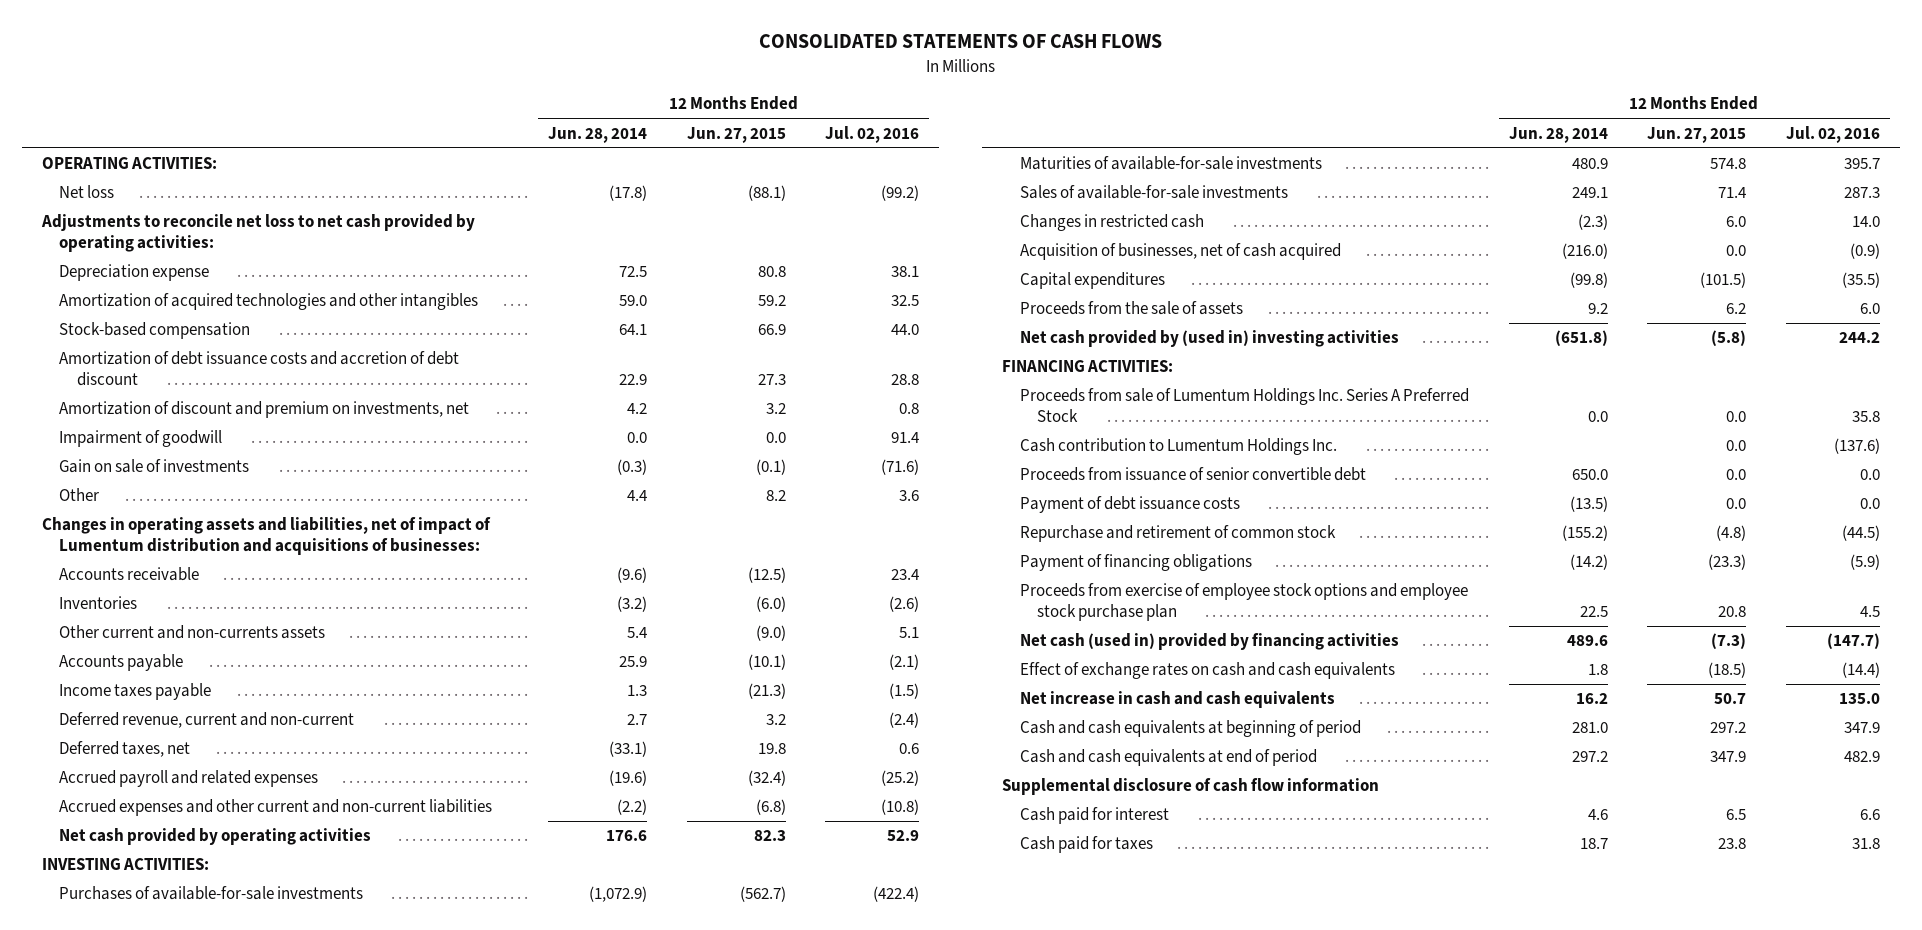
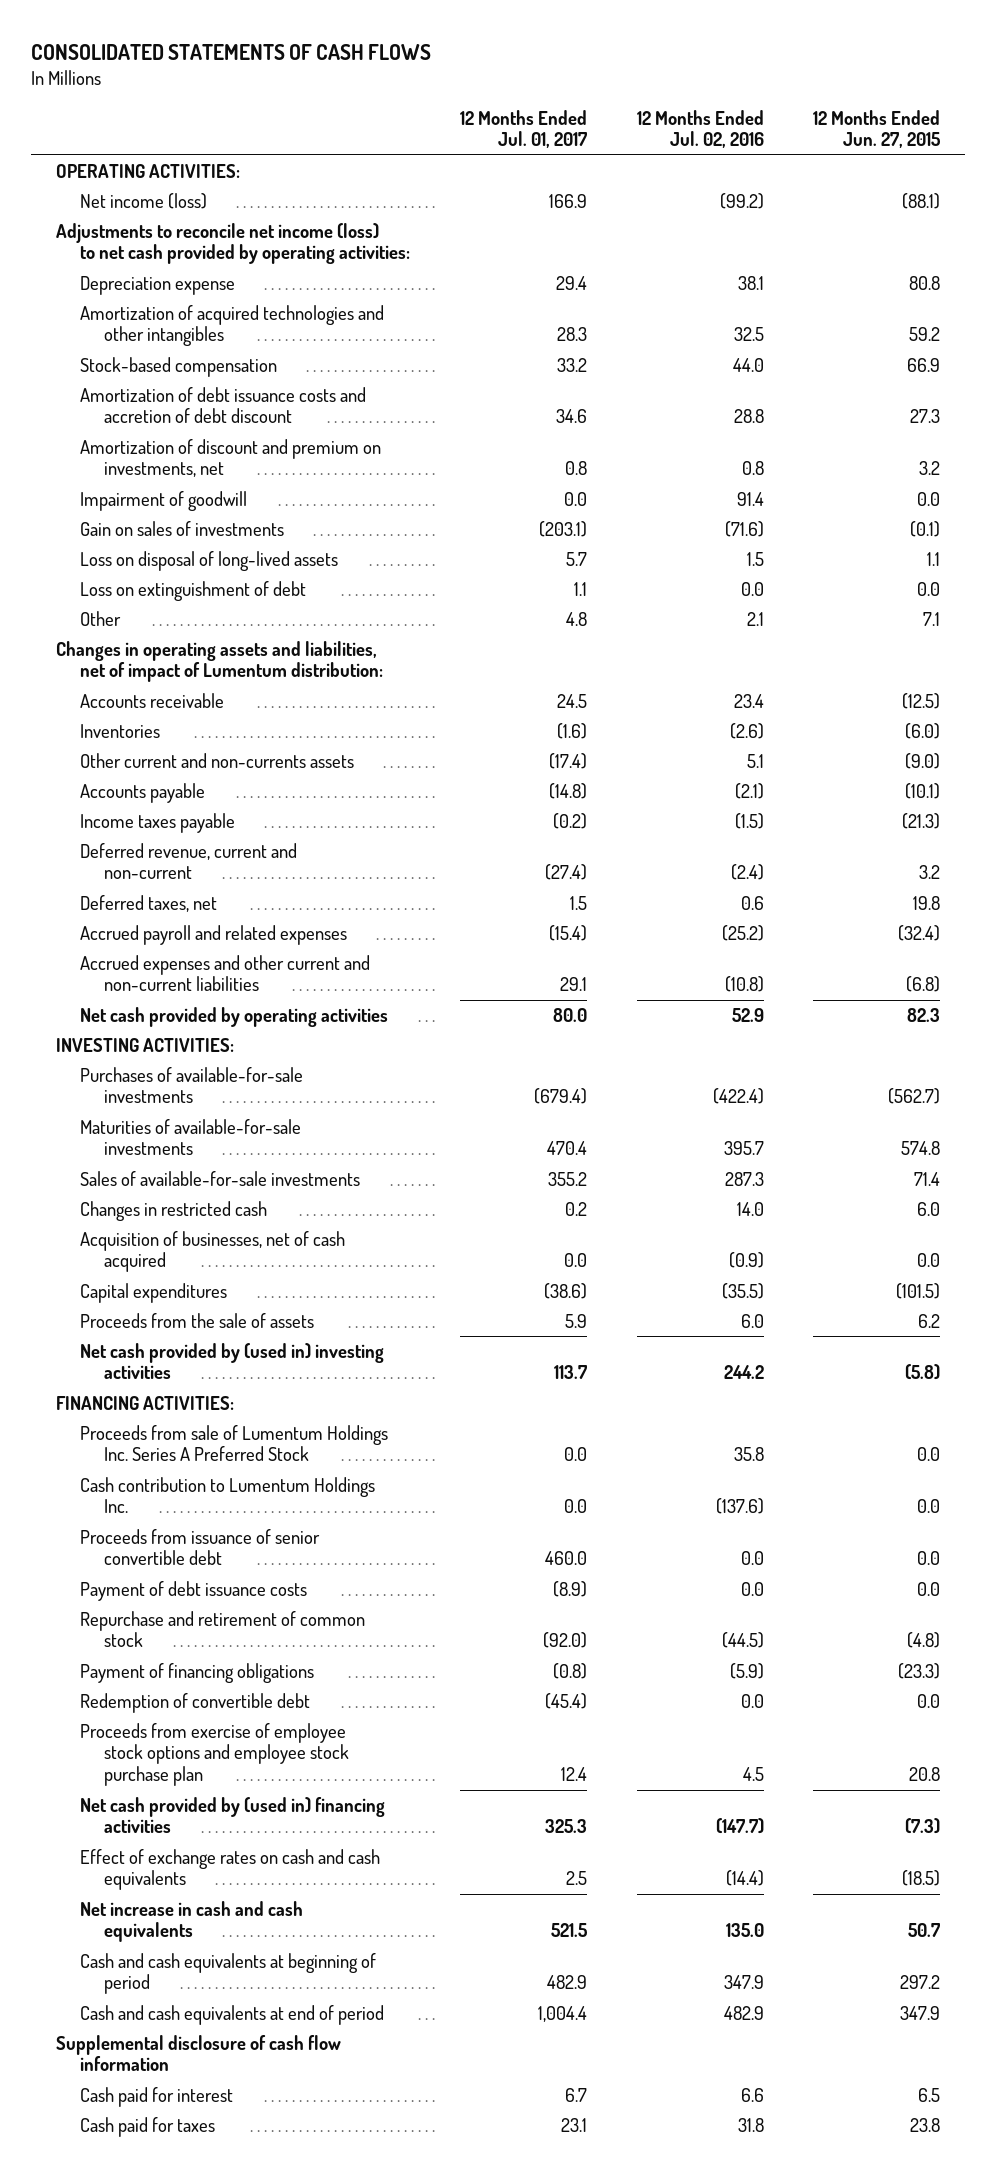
- | 12 Months Ended Jun. 28, 2014 | 12 Months Ended Jun. 27, 2015 | 12 Months Ended Jul. 02, 2016
+ | 12 Months Ended Jul. 01, 2017 | 12 Months Ended Jul. 02, 2016 | 12 Months Ended Jun. 27, 2015
- Net loss | (17.8) | (88.1) | (99.2)
- Adjustments to reconcile net loss to net cash provided by operating activities:
+ Net income (loss) | 166.9 | (99.2) | (88.1)
+ Adjustments to reconcile net income (loss) to net cash provided by operating activities:
- Gain on sale of investments | (0.3) | (0.1) | (71.6)
- Other | 4.4 | 8.2 | 3.6
- Changes in operating assets and liabilities, net of impact of Lumentum distribution and acquisitions of businesses:
+ Gain on sales of investments | (203.1) | (71.6) | (0.1)
+ Loss on disposal of long-lived assets | 5.7 | 1.5 | 1.1
+ Loss on extinguishment of debt | 1.1 | 0.0 | 0.0
+ Other | 4.8 | 2.1 | 7.1
+ Changes in operating assets and liabilities, net of impact of Lumentum distribution:
+ Redemption of convertible debt | (45.4) | 0.0 | 0.0
- Net cash (used in) provided by financing activities | 489.6 | (7.3) | (147.7)
+ Net cash provided by (used in) financing activities | 325.3 | (147.7) | (7.3)

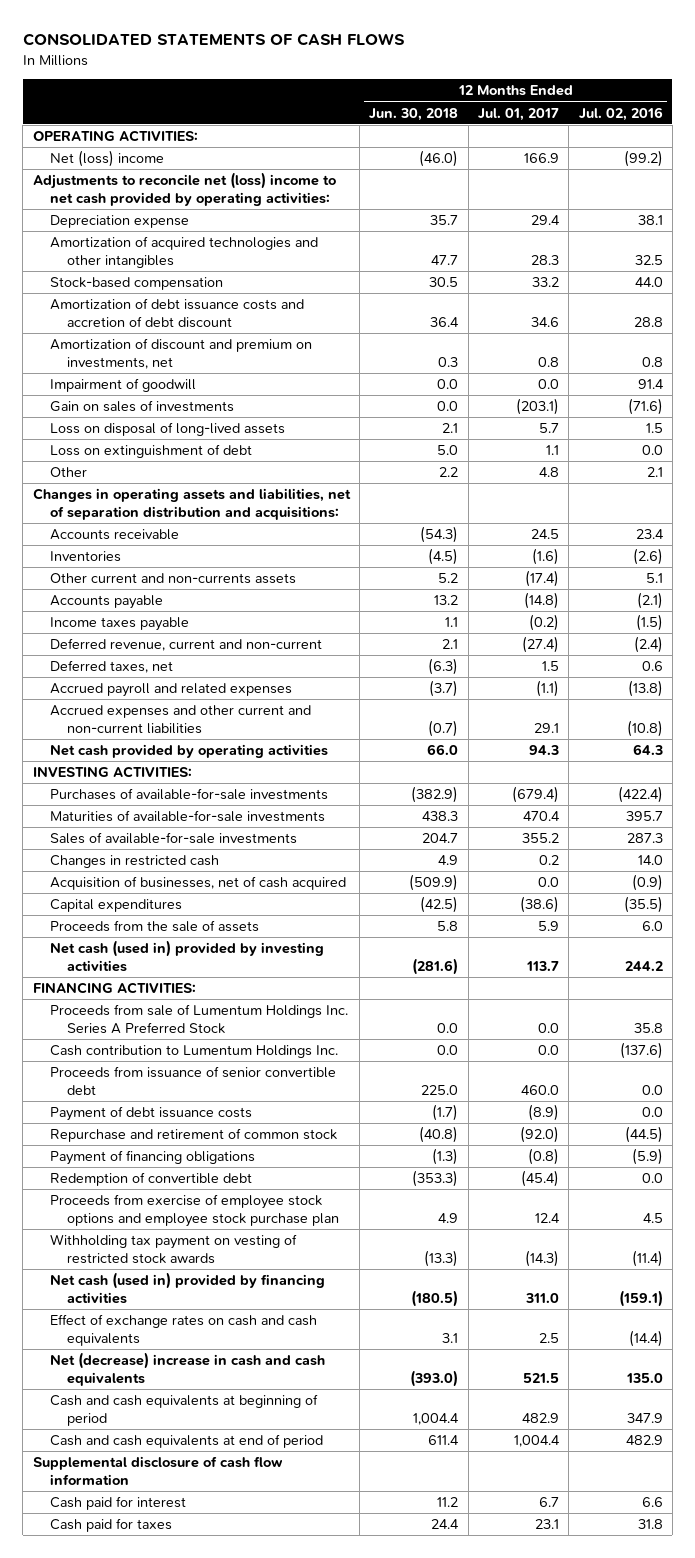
- | 12 Months Ended Jul. 01, 2017 | 12 Months Ended Jul. 02, 2016 | 12 Months Ended Jun. 27, 2015
+ | 12 Months Ended Jun. 30, 2018 | 12 Months Ended Jul. 01, 2017 | 12 Months Ended Jul. 02, 2016
- Net income (loss) | 166.9 | (99.2) | (88.1)
- Adjustments to reconcile net income (loss) to net cash provided by operating activities:
+ Net (loss) income | (46.0) | 166.9 | (99.2)
+ Adjustments to reconcile net (loss) income to net cash provided by operating activities:
- Changes in operating assets and liabilities, net of impact of Lumentum distribution:
+ Changes in operating assets and liabilities, net of separation distribution and acquisitions:
- Accrued payroll and related expenses | (15.4) | (25.2) | (32.4)
+ Accrued payroll and related expenses | (3.7) | (1.1) | (13.8)
- Net cash provided by operating activities | 80.0 | 52.9 | 82.3
+ Net cash provided by operating activities | 66.0 | 94.3 | 64.3
- Net cash provided by (used in) investing activities | 113.7 | 244.2 | (5.8)
+ Net cash (used in) provided by investing activities | (281.6) | 113.7 | 244.2
- Net cash provided by (used in) financing activities | 325.3 | (147.7) | (7.3)
+ Withholding tax payment on vesting of restricted stock awards | (13.3) | (14.3) | (11.4)
+ Net cash (used in) provided by financing activities | (180.5) | 311.0 | (159.1)
- Net increase in cash and cash equivalents | 521.5 | 135.0 | 50.7
+ Net (decrease) increase in cash and cash equivalents | (393.0) | 521.5 | 135.0

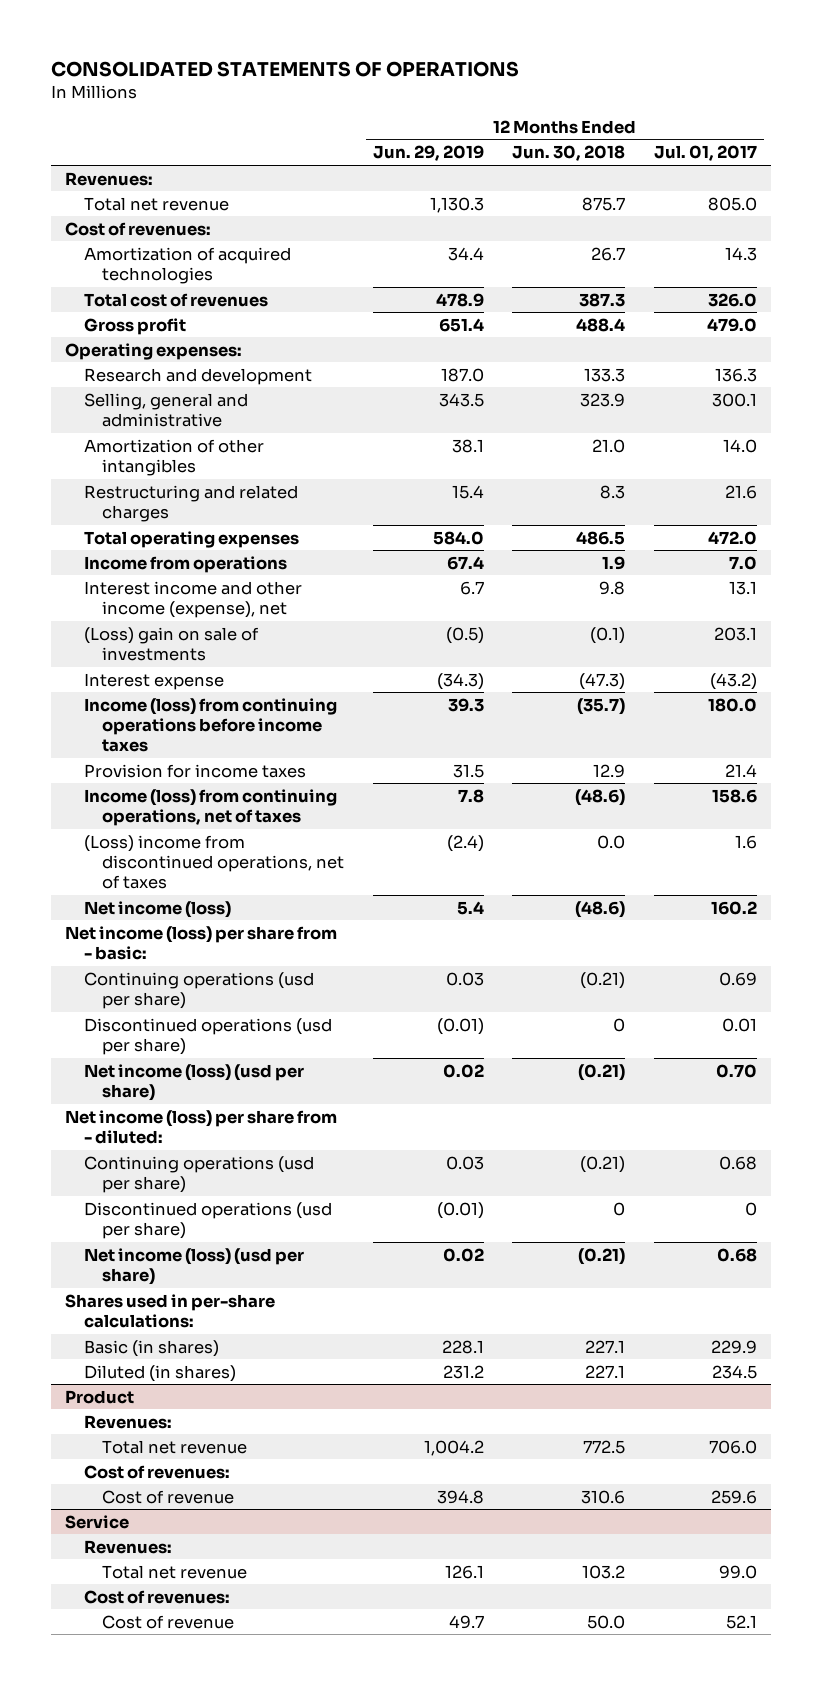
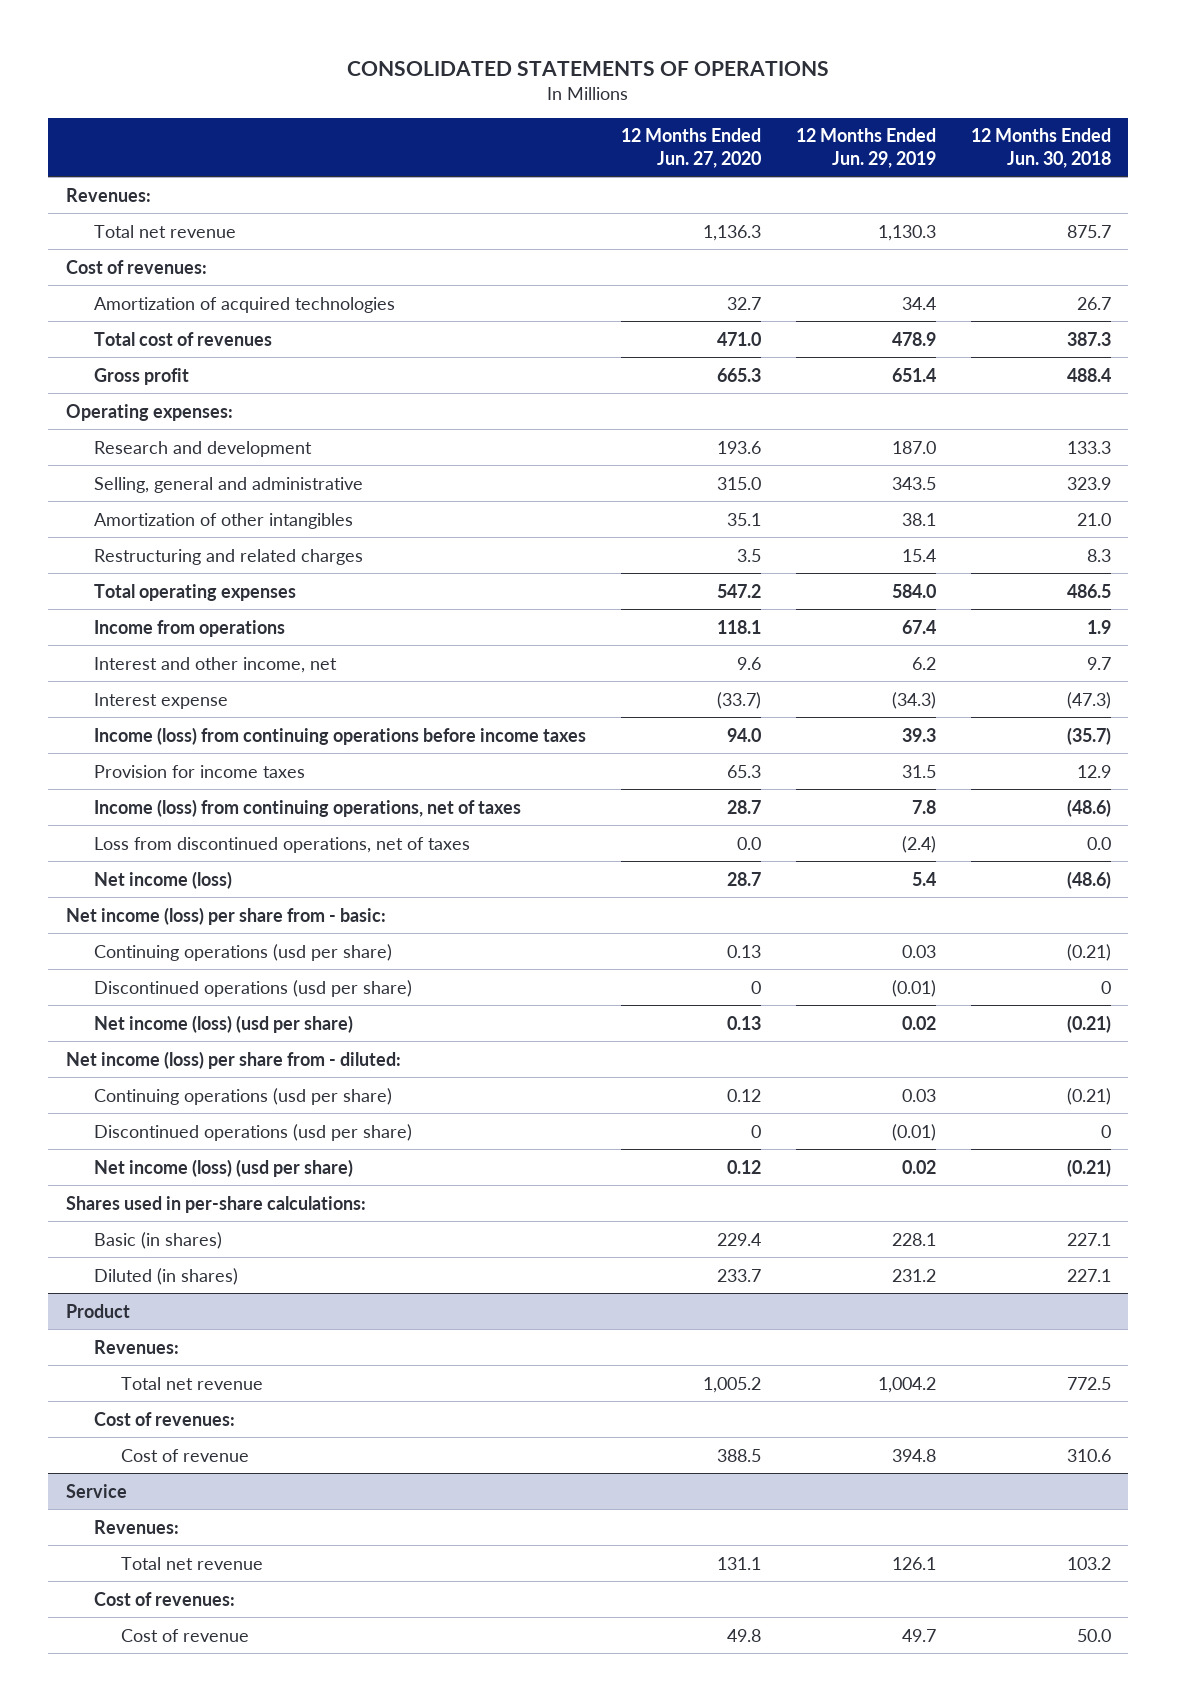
- | 12 Months Ended Jun. 29, 2019 | 12 Months Ended Jun. 30, 2018 | 12 Months Ended Jul. 01, 2017
+ | 12 Months Ended Jun. 27, 2020 | 12 Months Ended Jun. 29, 2019 | 12 Months Ended Jun. 30, 2018
- Interest income and other income (expense), net | 6.7 | 9.8 | 13.1
- (Loss) gain on sale of investments | (0.5) | (0.1) | 203.1
+ Interest and other income, net | 9.6 | 6.2 | 9.7
- (Loss) income from discontinued operations, net of taxes | (2.4) | 0.0 | 1.6
+ Loss from discontinued operations, net of taxes | 0.0 | (2.4) | 0.0

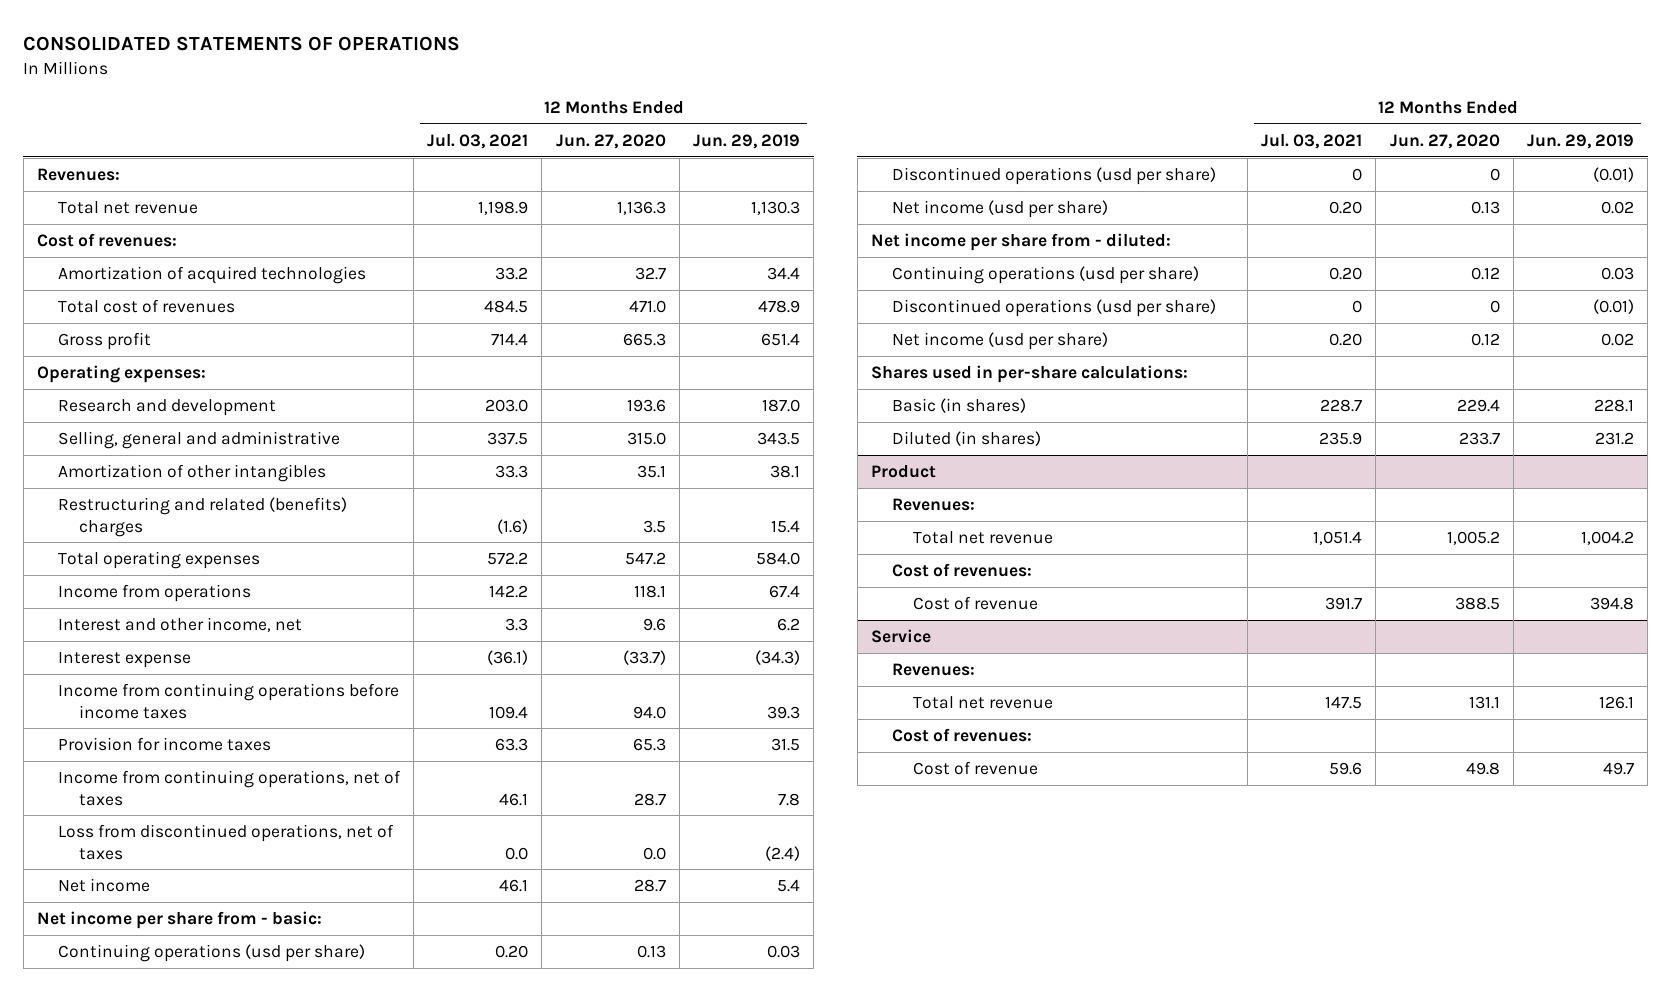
- | 12 Months Ended Jun. 27, 2020 | 12 Months Ended Jun. 29, 2019 | 12 Months Ended Jun. 30, 2018
+ | 12 Months Ended Jul. 03, 2021 | 12 Months Ended Jun. 27, 2020 | 12 Months Ended Jun. 29, 2019
- Restructuring and related charges | 3.5 | 15.4 | 8.3
+ Restructuring and related (benefits) charges | (1.6) | 3.5 | 15.4
- Income (loss) from continuing operations before income taxes | 94.0 | 39.3 | (35.7)
+ Income from continuing operations before income taxes | 109.4 | 94.0 | 39.3
- Income (loss) from continuing operations, net of taxes | 28.7 | 7.8 | (48.6)
+ Income from continuing operations, net of taxes | 46.1 | 28.7 | 7.8
- Net income (loss) | 28.7 | 5.4 | (48.6)
- Net income (loss) per share from - basic:
+ Net income | 46.1 | 28.7 | 5.4
+ Net income per share from - basic:
- Net income (loss) (usd per share) | 0.13 | 0.02 | (0.21)
- Net income (loss) per share from - diluted:
+ Net income (usd per share) | 0.20 | 0.13 | 0.02
+ Net income per share from - diluted:
- Net income (loss) (usd per share) | 0.12 | 0.02 | (0.21)
+ Net income (usd per share) | 0.20 | 0.12 | 0.02

